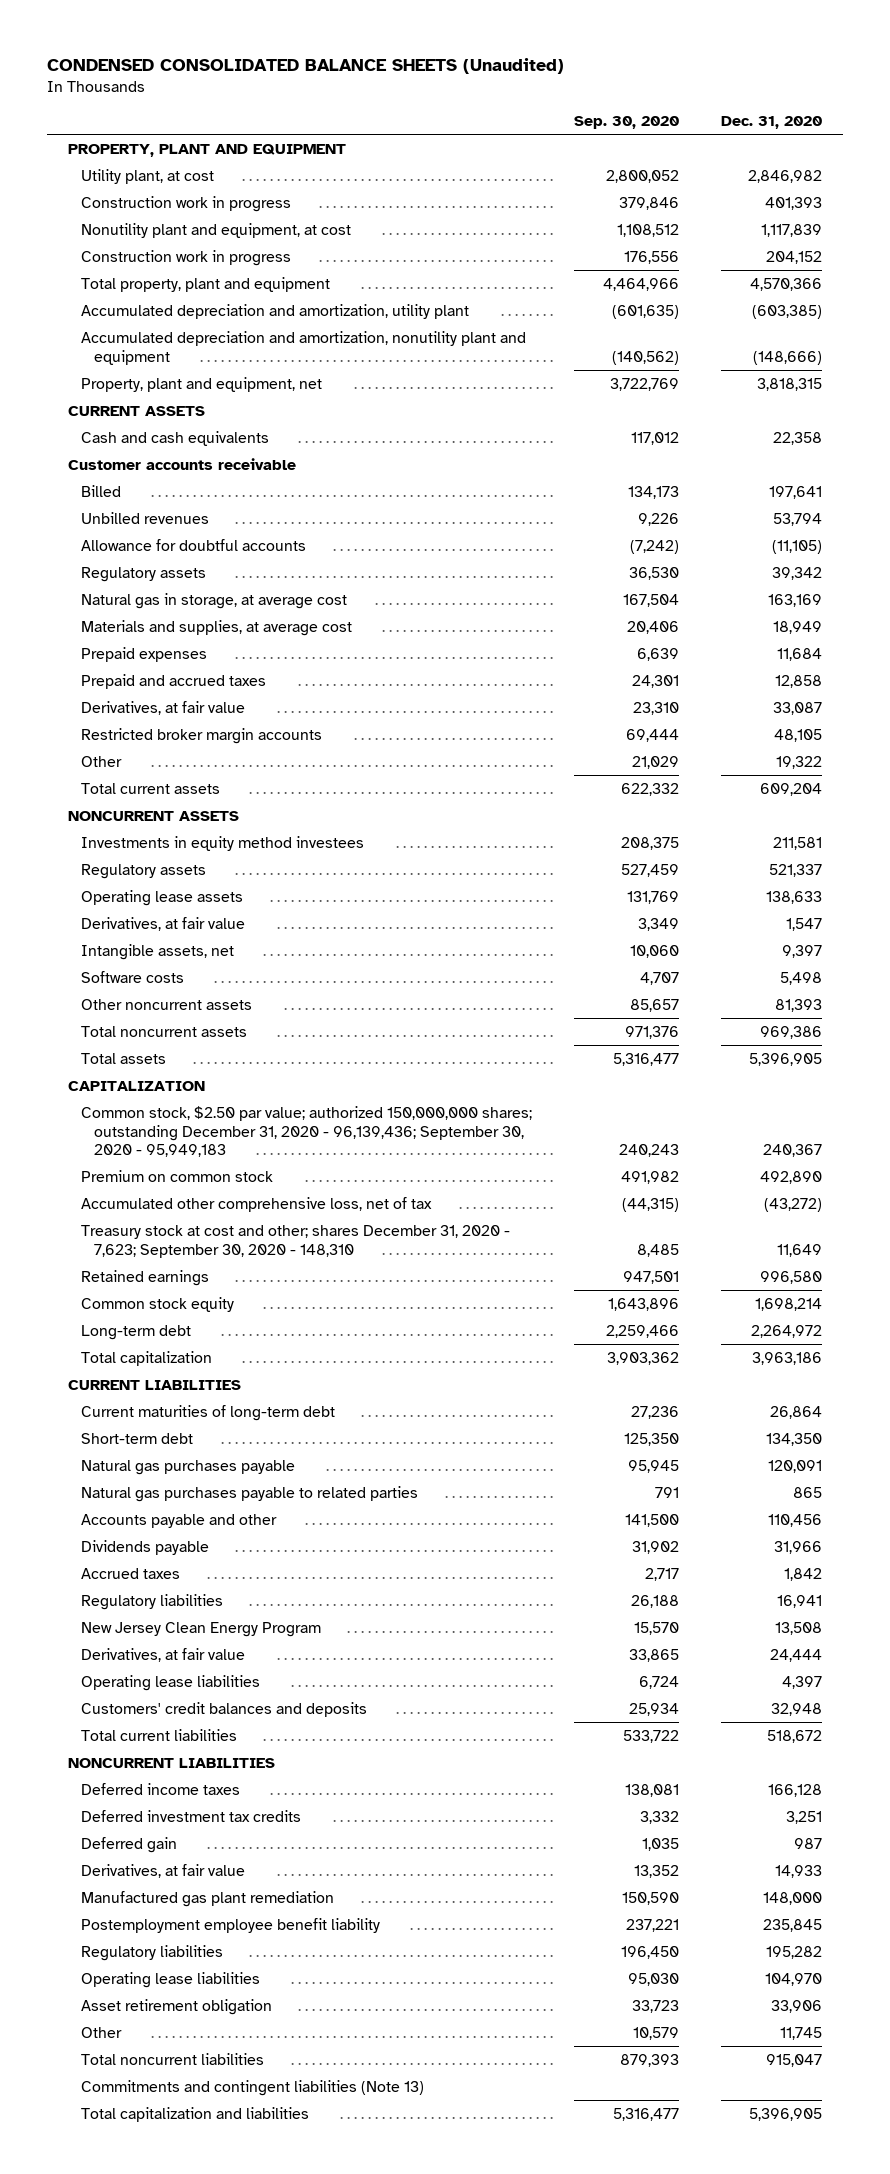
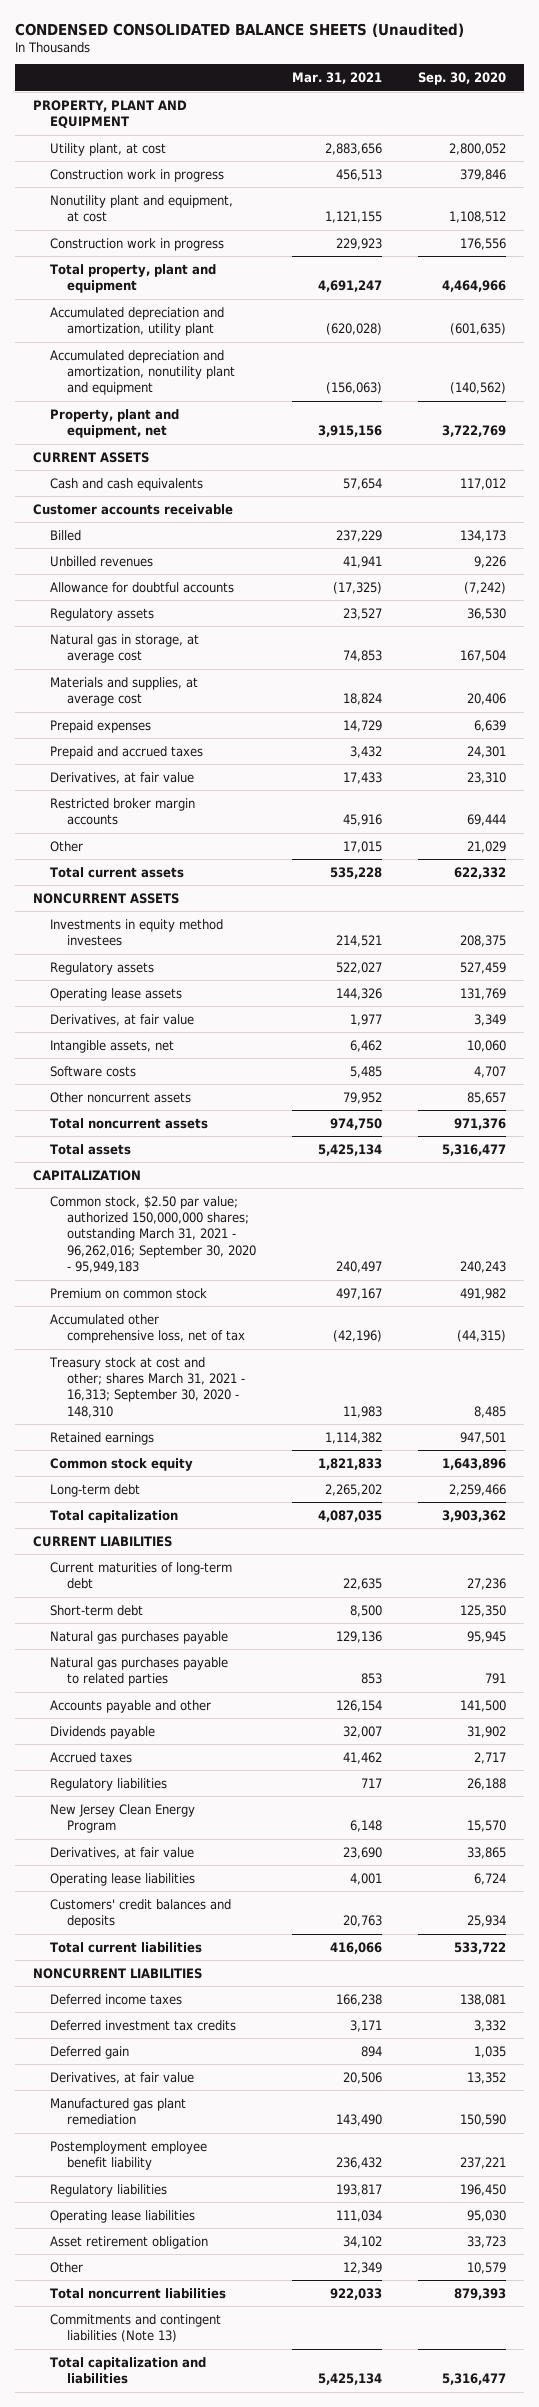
- | Sep. 30, 2020 | Dec. 31, 2020
+ | Mar. 31, 2021 | Sep. 30, 2020
- Common stock, $2.50 par value; authorized 150,000,000 shares; outstanding December 31, 2020 - 96,139,436; September 30, 2020 - 95,949,183 | 240,243 | 240,367
+ Common stock, $2.50 par value; authorized 150,000,000 shares; outstanding March 31, 2021 - 96,262,016; September 30, 2020 - 95,949,183 | 240,497 | 240,243
- Treasury stock at cost and other; shares December 31, 2020 - 7,623; September 30, 2020 - 148,310 | 8,485 | 11,649
+ Treasury stock at cost and other; shares March 31, 2021 - 16,313; September 30, 2020 - 148,310 | 11,983 | 8,485

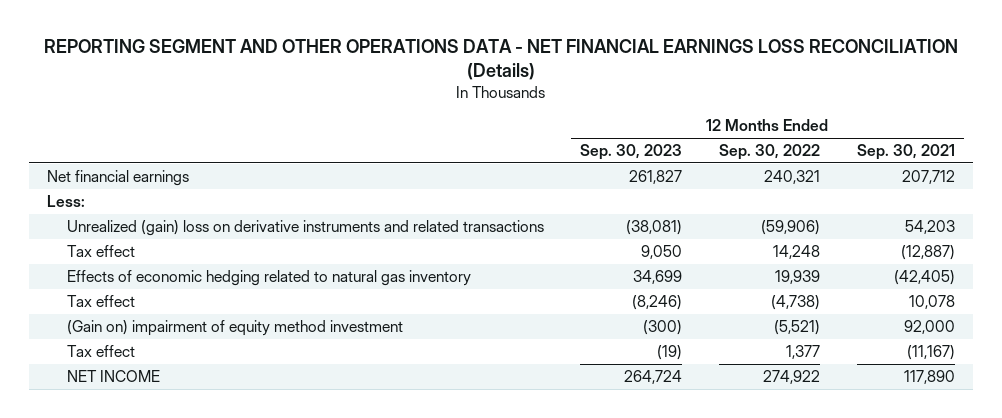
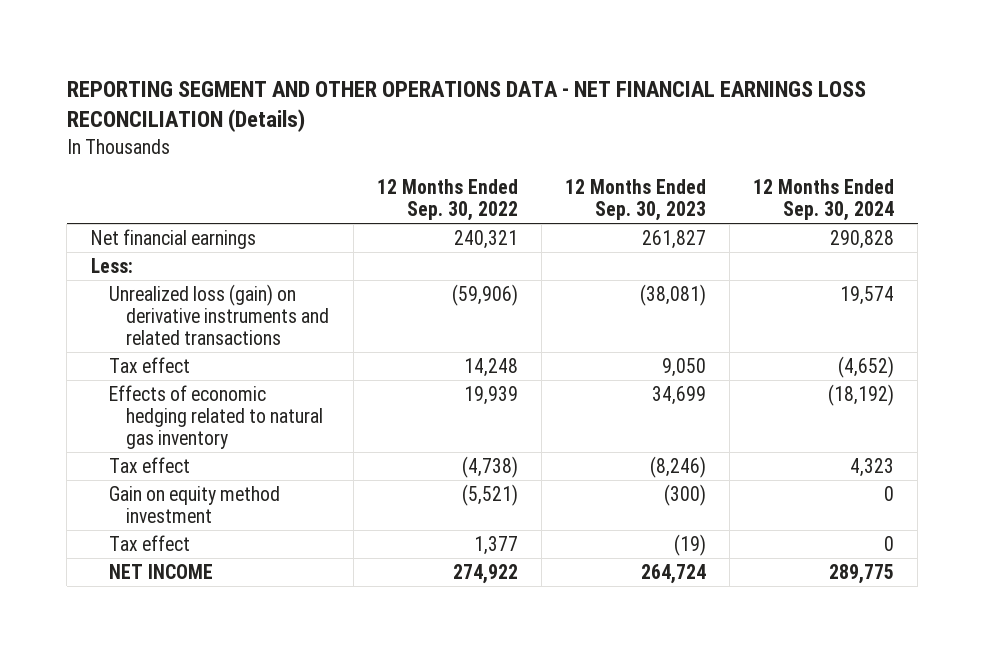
- | 12 Months Ended Sep. 30, 2023 | 12 Months Ended Sep. 30, 2022 | 12 Months Ended Sep. 30, 2021
+ | 12 Months Ended Sep. 30, 2022 | 12 Months Ended Sep. 30, 2023 | 12 Months Ended Sep. 30, 2024
- Unrealized (gain) loss on derivative instruments and related transactions | (38,081) | (59,906) | 54,203
+ Unrealized loss (gain) on derivative instruments and related transactions | (59,906) | (38,081) | 19,574
- (Gain on) impairment of equity method investment | (300) | (5,521) | 92,000
+ Gain on equity method investment | (5,521) | (300) | 0

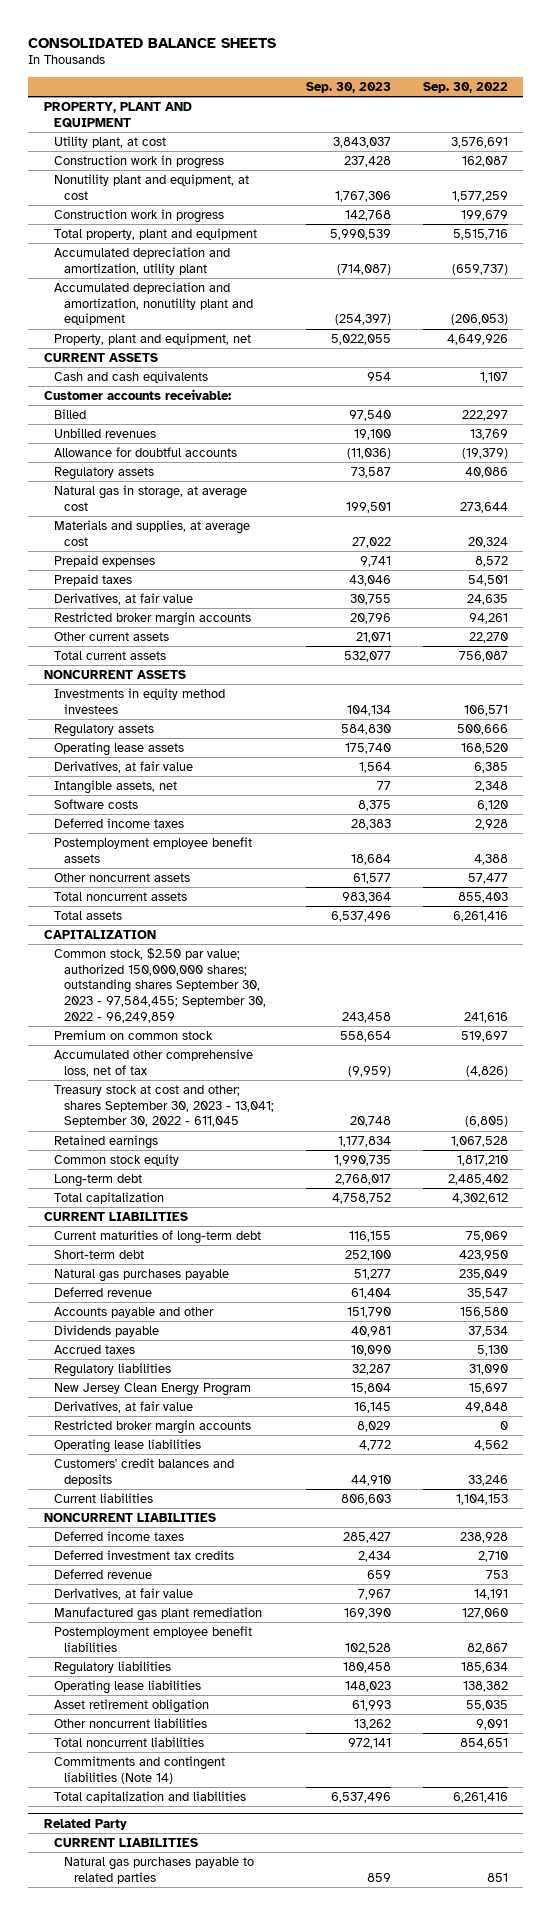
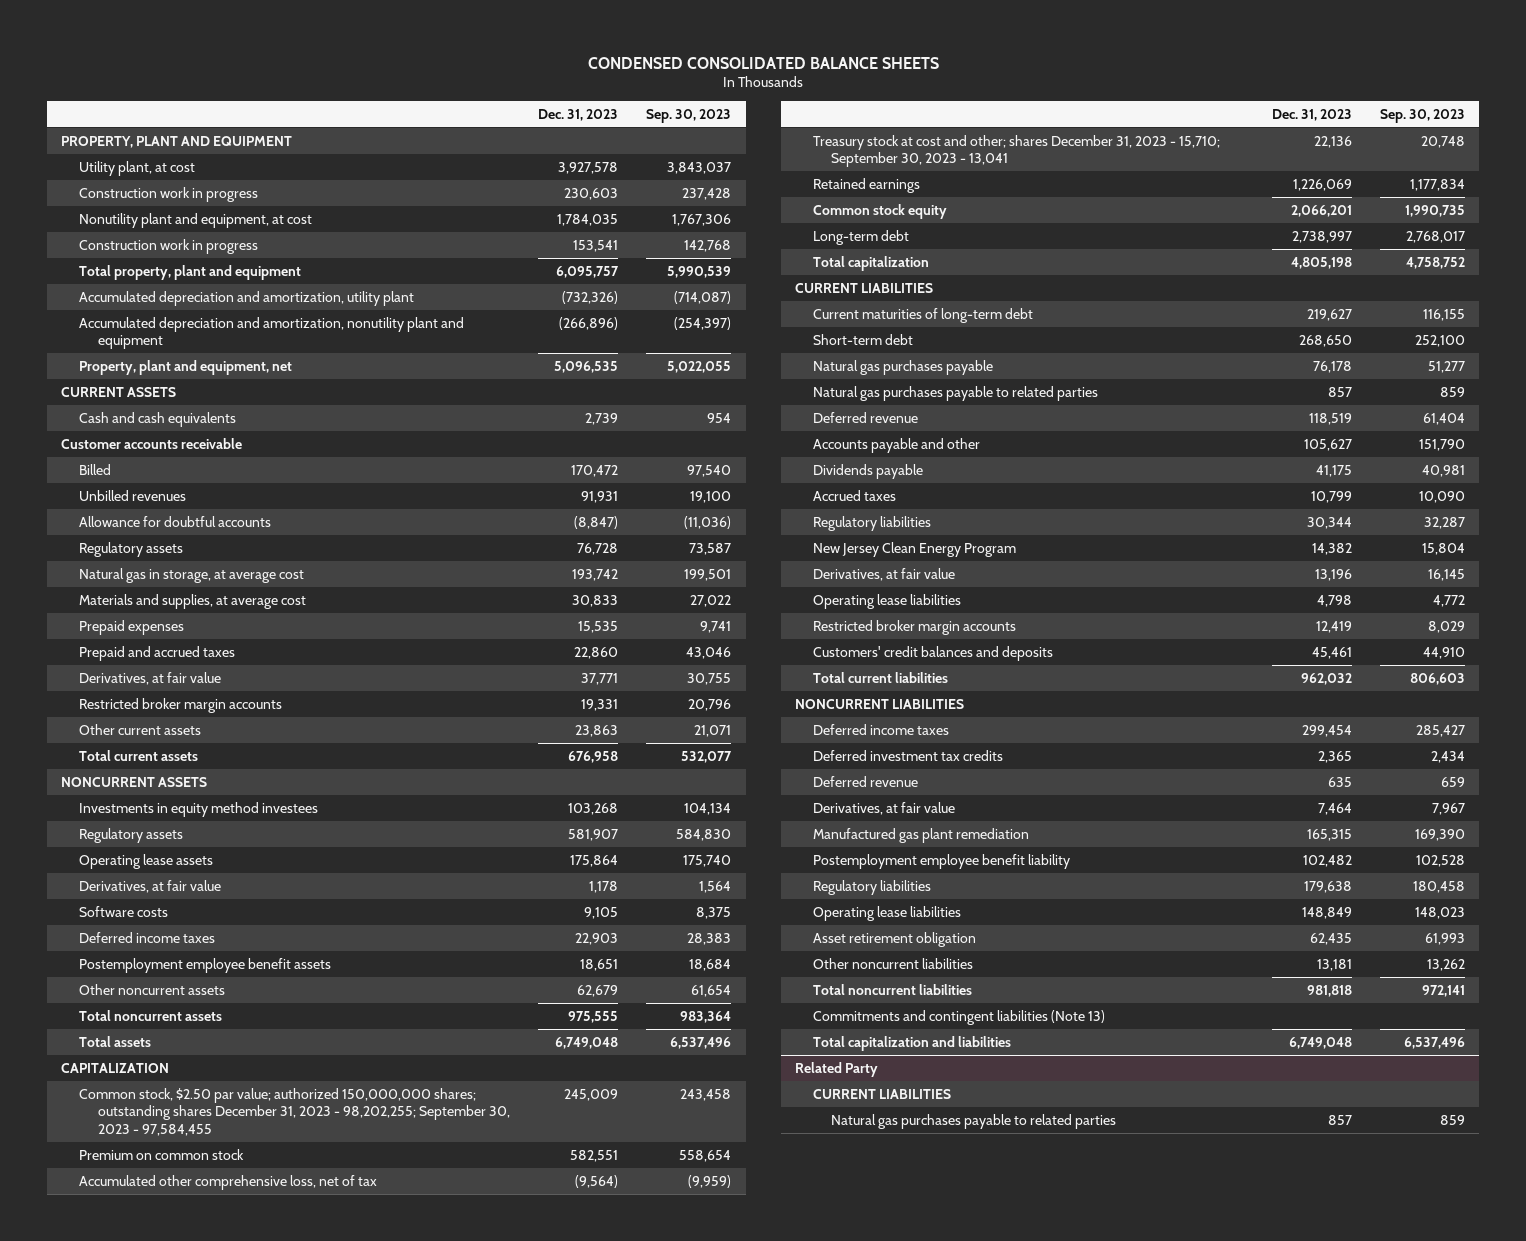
- CONSOLIDATED BALANCE SHEETS
+ CONDENSED CONSOLIDATED BALANCE SHEETS
- | Sep. 30, 2023 | Sep. 30, 2022
+ | Dec. 31, 2023 | Sep. 30, 2023
- Customer accounts receivable:
+ Customer accounts receivable
- Prepaid taxes | 43,046 | 54,501
+ Prepaid and accrued taxes | 22,860 | 43,046
- Intangible assets, net | 77 | 2,348
- Other noncurrent assets | 61,577 | 57,477
+ Other noncurrent assets | 62,679 | 61,654
- Common stock, $2.50 par value; authorized 150,000,000 shares; outstanding shares September 30, 2023 - 97,584,455; September 30, 2022 - 96,249,859 | 243,458 | 241,616
+ Common stock, $2.50 par value; authorized 150,000,000 shares; outstanding shares December 31, 2023 - 98,202,255; September 30, 2023 - 97,584,455 | 245,009 | 243,458
- Treasury stock at cost and other; shares September 30, 2023 - 13,041; September 30, 2022 - 611,045 | 20,748 | (6,805)
+ Treasury stock at cost and other; shares December 31, 2023 - 15,710; September 30, 2023 - 13,041 | 22,136 | 20,748
+ Natural gas purchases payable to related parties | 857 | 859
moved down: Restricted broker margin accounts | 12,419 | 8,029
- Current liabilities | 806,603 | 1,104,153
+ Total current liabilities | 962,032 | 806,603
- Postemployment employee benefit liabilities | 102,528 | 82,867
+ Postemployment employee benefit liability | 102,482 | 102,528
- Commitments and contingent liabilities (Note 14)
+ Commitments and contingent liabilities (Note 13)

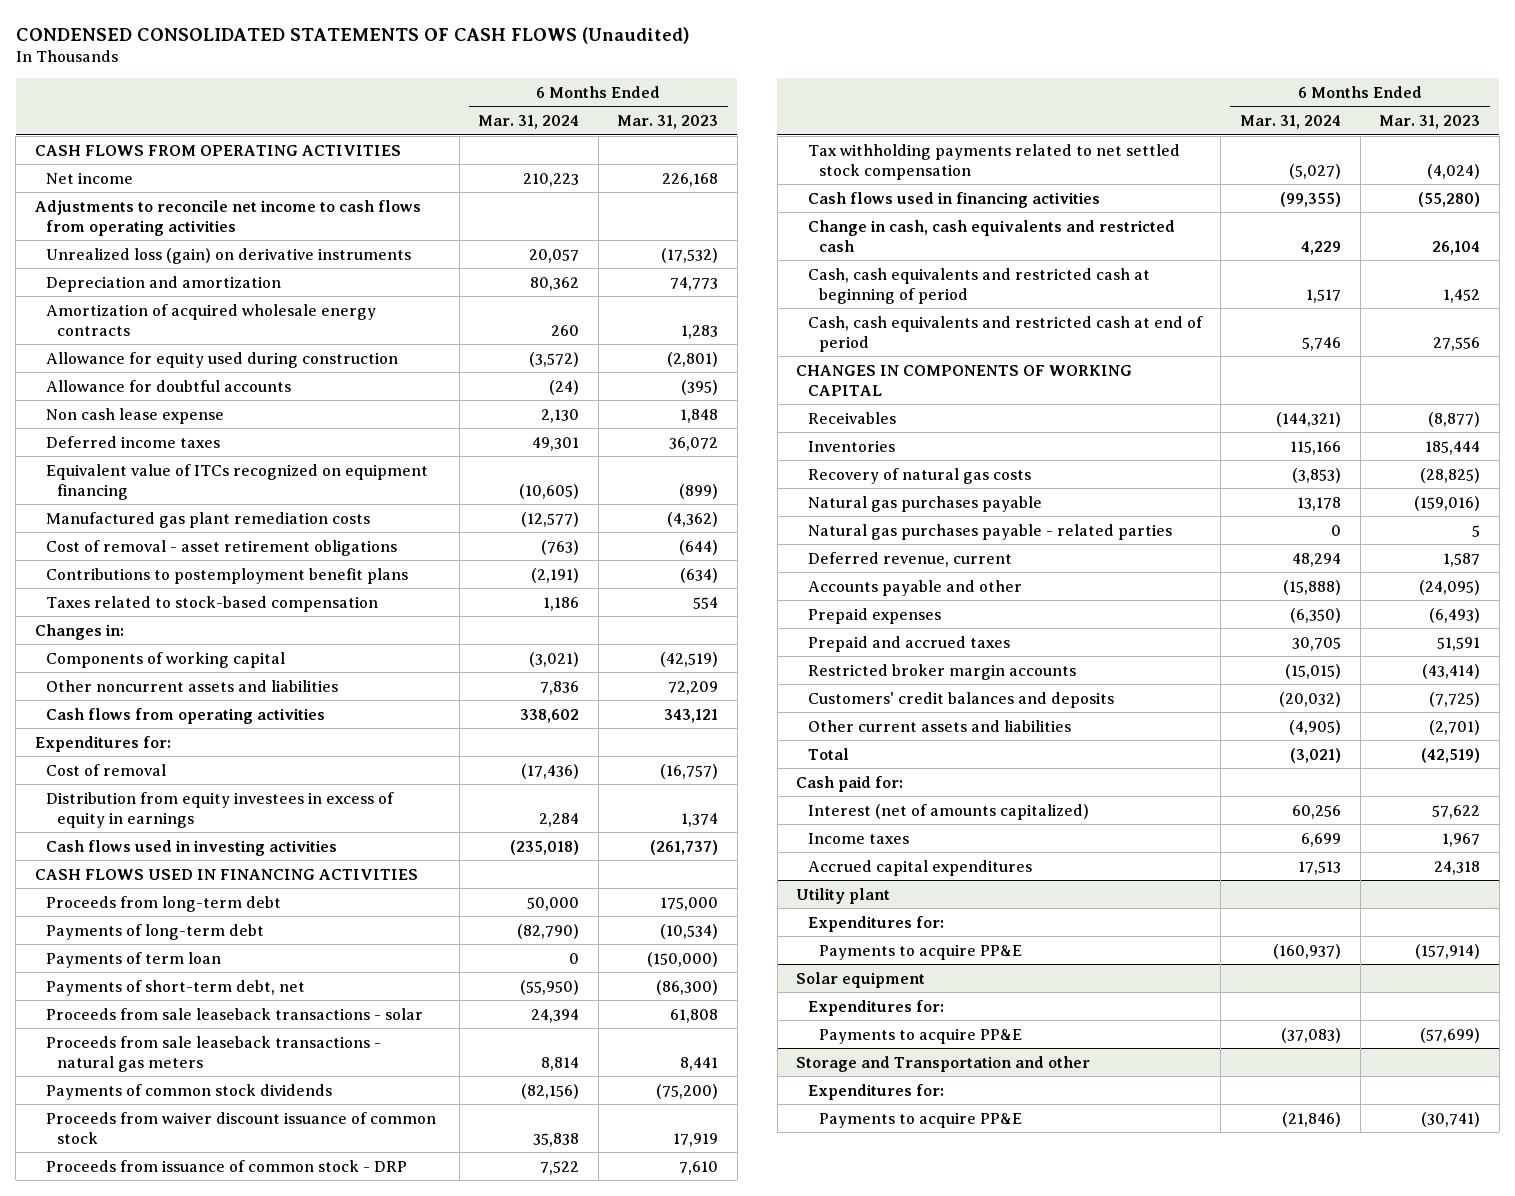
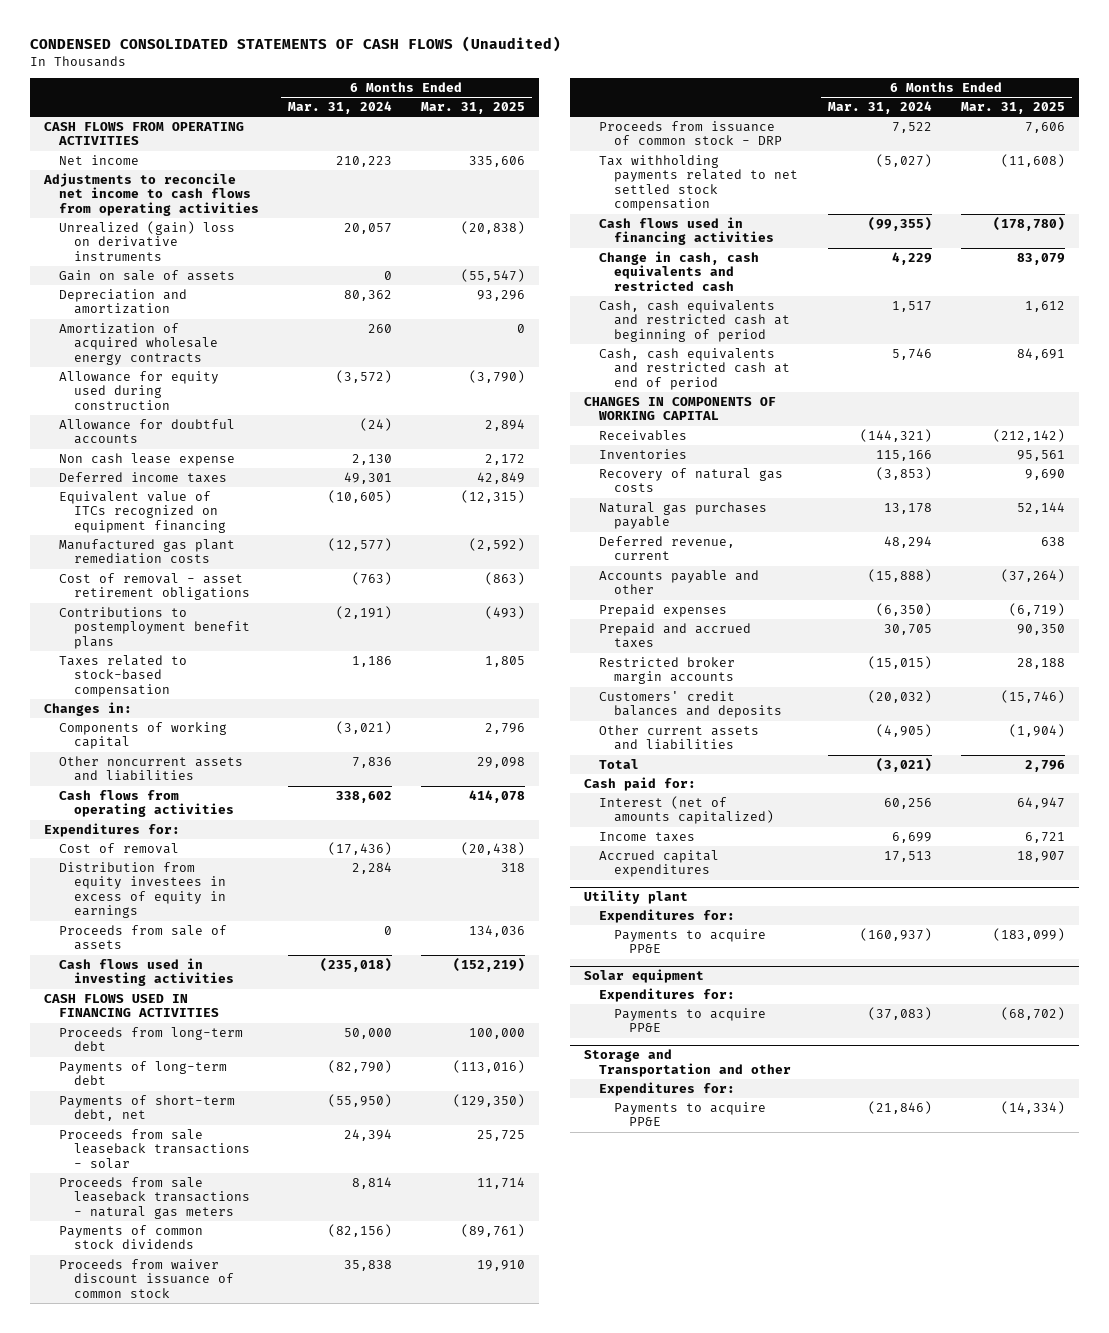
- | 6 Months Ended Mar. 31, 2024 | 6 Months Ended Mar. 31, 2023
+ | 6 Months Ended Mar. 31, 2024 | 6 Months Ended Mar. 31, 2025
- Unrealized loss (gain) on derivative instruments | 20,057 | (17,532)
+ Unrealized (gain) loss on derivative instruments | 20,057 | (20,838)
+ Gain on sale of assets | 0 | (55,547)
+ Proceeds from sale of assets | 0 | 134,036
- Payments of term loan | 0 | (150,000)
- Natural gas purchases payable - related parties | 0 | 5

